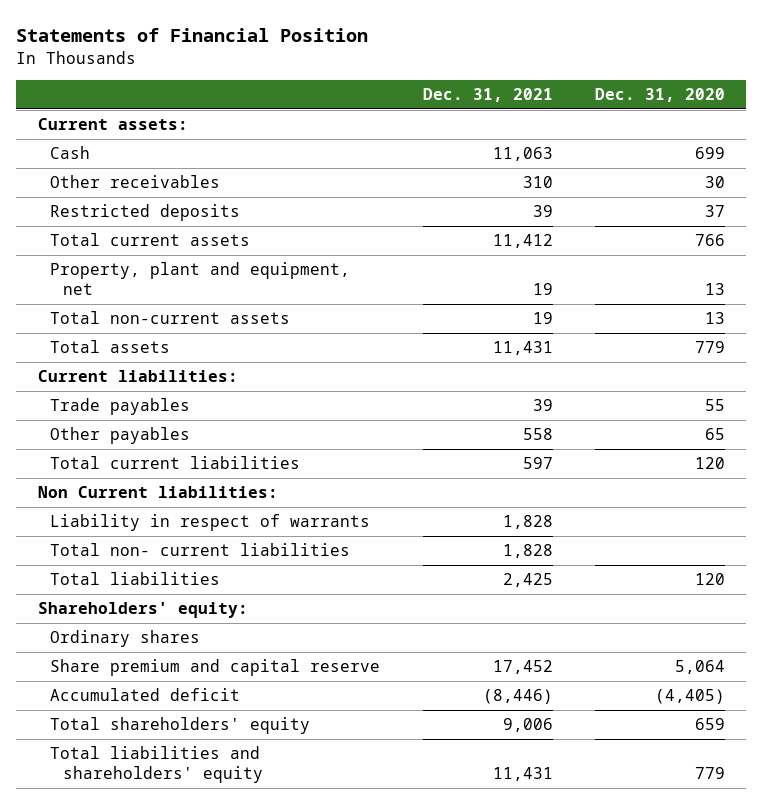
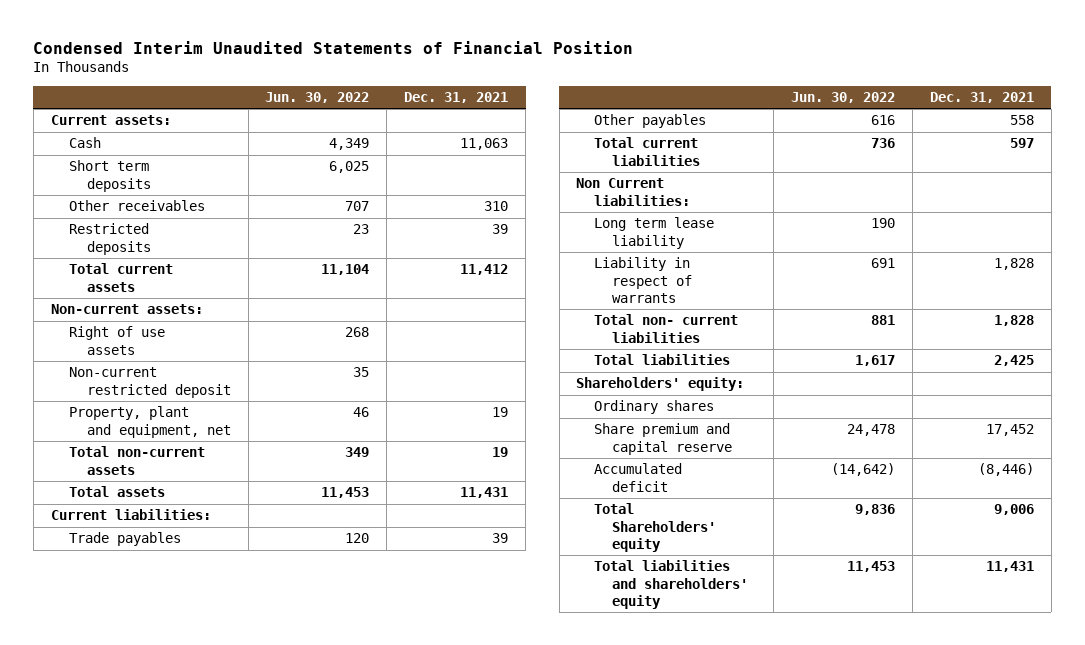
- Statements of Financial Position
+ Condensed Interim Unaudited Statements of Financial Position
- | Dec. 31, 2021 | Dec. 31, 2020
+ | Jun. 30, 2022 | Dec. 31, 2021
+ Short term deposits | 6,025 |
+ Non-current assets:
+ Right of use assets | 268 |
+ Non-current restricted deposit | 35 |
+ Long term lease liability | 190 |
- Total shareholders' equity | 9,006 | 659
+ Total Shareholders' equity | 9,836 | 9,006

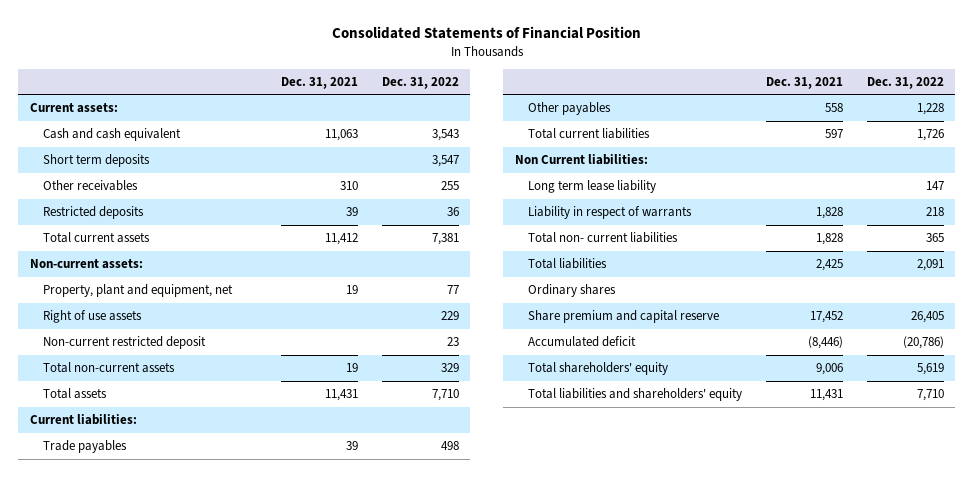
- Condensed Interim Unaudited Statements of Financial Position
+ Consolidated Statements of Financial Position
- | Jun. 30, 2022 | Dec. 31, 2021
+ | Dec. 31, 2021 | Dec. 31, 2022
- Cash | 4,349 | 11,063
+ Cash and cash equivalent | 11,063 | 3,543
moved up: Property, plant and equipment, net | 19 | 77
- Shareholders' equity:
- Total Shareholders' equity | 9,836 | 9,006
+ Total shareholders' equity | 9,006 | 5,619

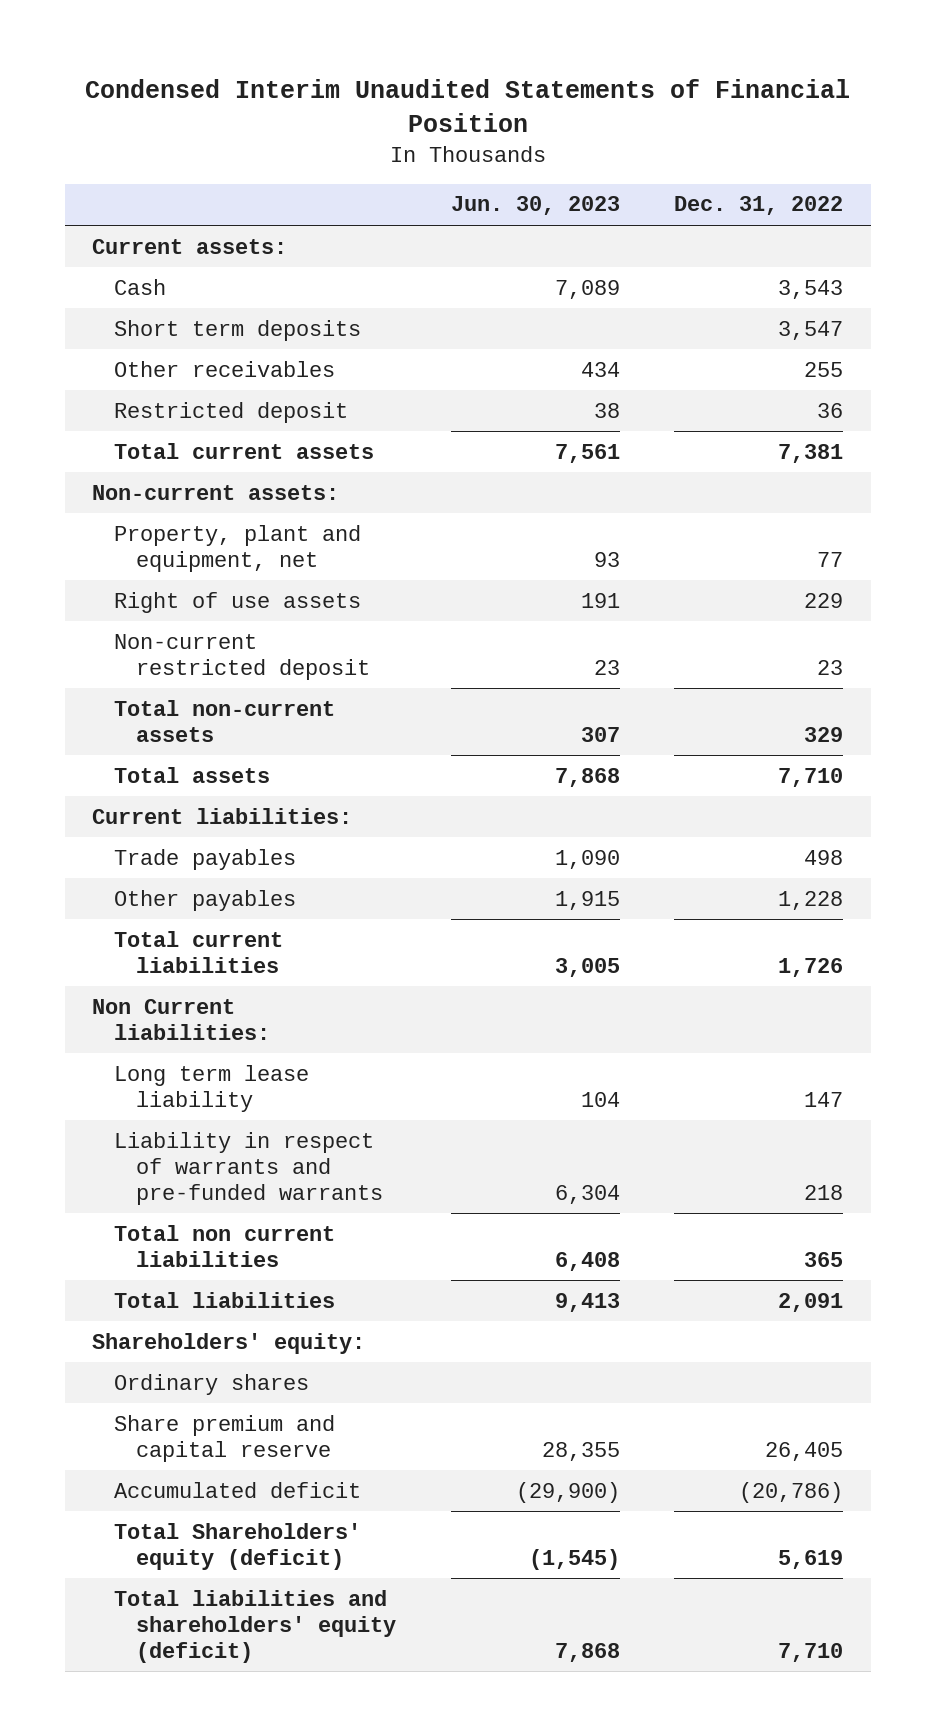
- Consolidated Statements of Financial Position
+ Condensed Interim Unaudited Statements of Financial Position
- | Dec. 31, 2021 | Dec. 31, 2022
+ | Jun. 30, 2023 | Dec. 31, 2022
- Cash and cash equivalent | 11,063 | 3,543
+ Cash | 7,089 | 3,543
- Restricted deposits | 39 | 36
+ Restricted deposit | 38 | 36
- Liability in respect of warrants | 1,828 | 218
- Total non- current liabilities | 1,828 | 365
+ Liability in respect of warrants and pre-funded warrants | 6,304 | 218
+ Total non current liabilities | 6,408 | 365
+ Shareholders' equity:
- Total shareholders' equity | 9,006 | 5,619
- Total liabilities and shareholders' equity | 11,431 | 7,710
+ Total Shareholders' equity (deficit) | (1,545) | 5,619
+ Total liabilities and shareholders' equity (deficit) | 7,868 | 7,710

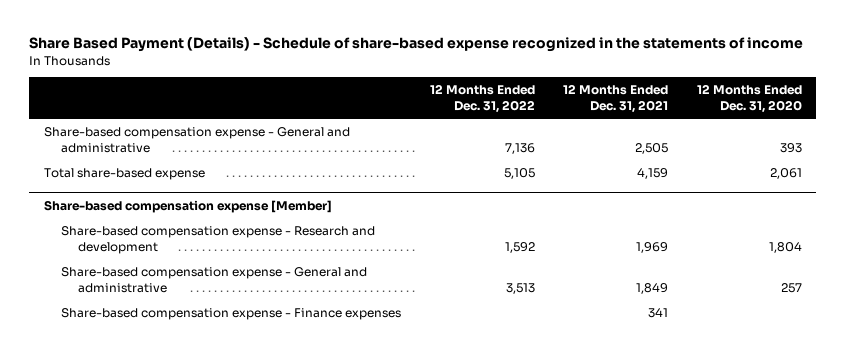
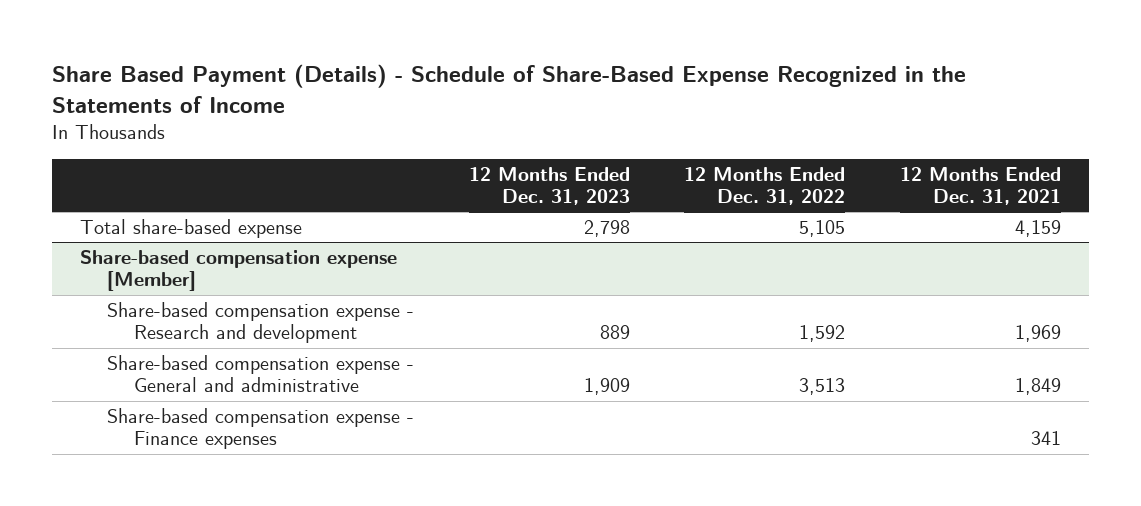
- Share Based Payment (Details) - Schedule of share-based expense recognized in the statements of income
+ Share Based Payment (Details) - Schedule of Share-Based Expense Recognized in the Statements of Income
- | 12 Months Ended Dec. 31, 2022 | 12 Months Ended Dec. 31, 2021 | 12 Months Ended Dec. 31, 2020
+ | 12 Months Ended Dec. 31, 2023 | 12 Months Ended Dec. 31, 2022 | 12 Months Ended Dec. 31, 2021
- Share-based compensation expense - General and administrative | 7,136 | 2,505 | 393

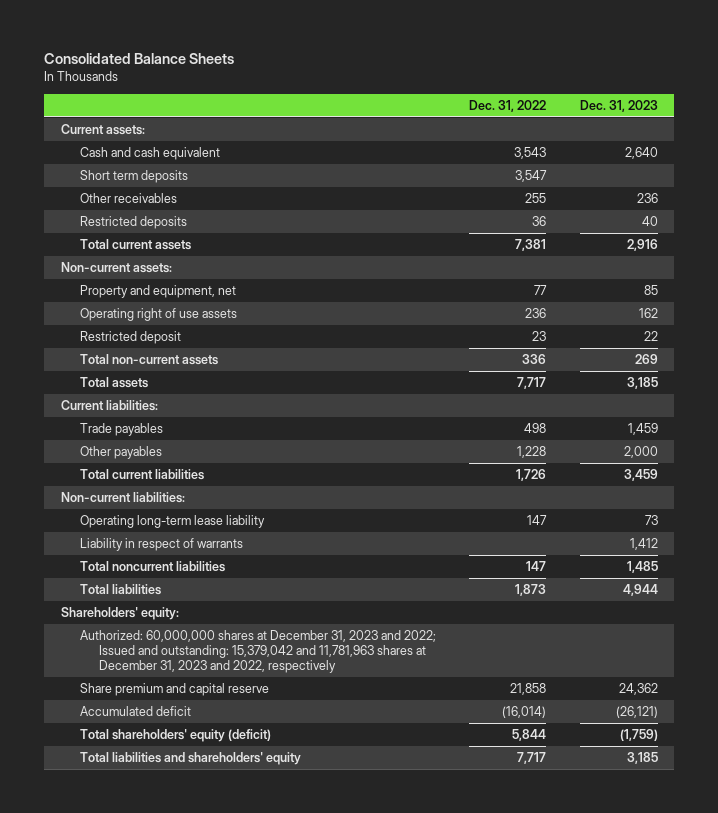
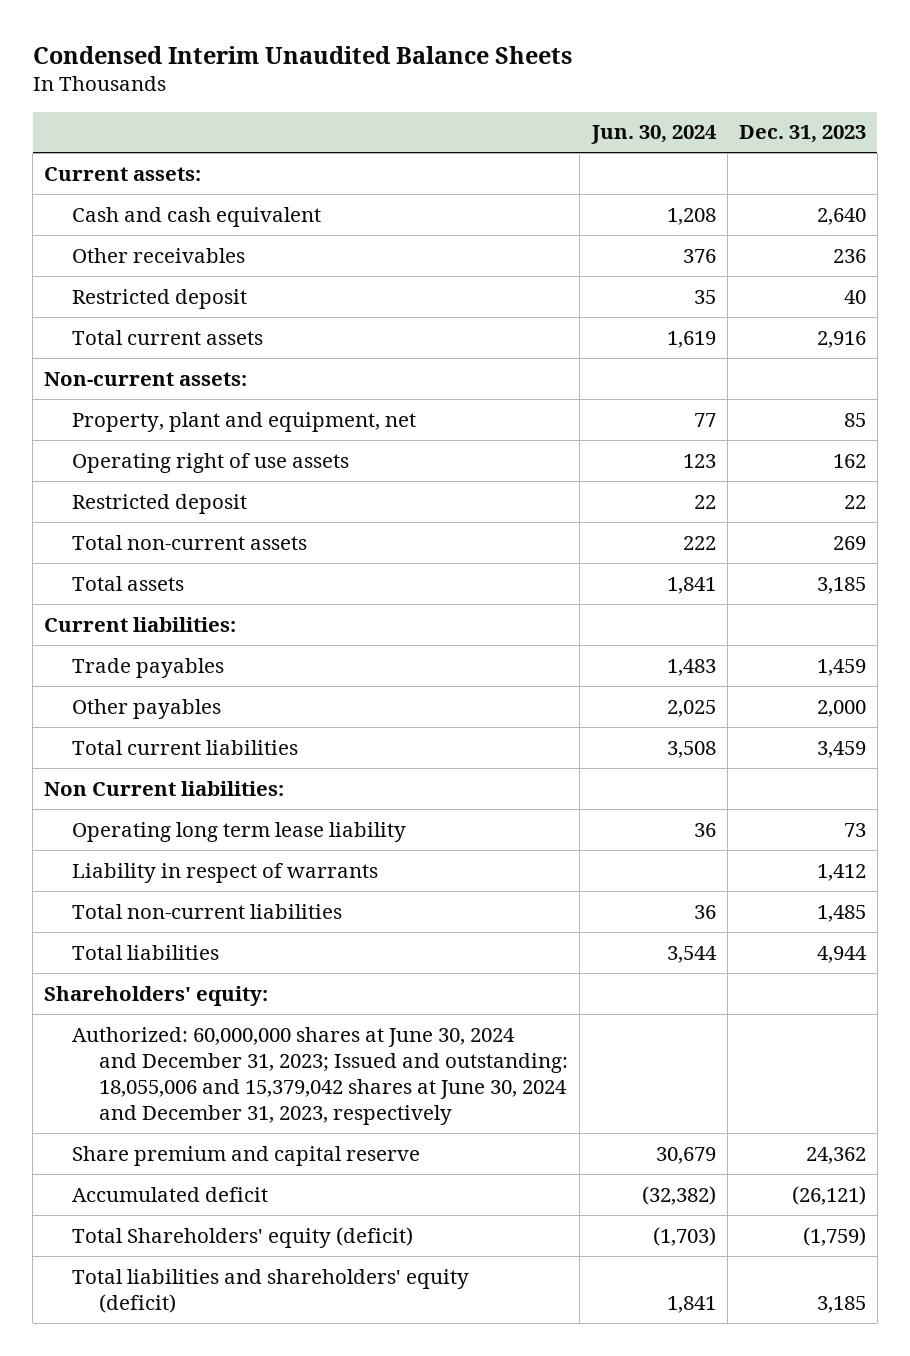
- Consolidated Balance Sheets
+ Condensed Interim Unaudited Balance Sheets
- | Dec. 31, 2022 | Dec. 31, 2023
+ | Jun. 30, 2024 | Dec. 31, 2023
- Short term deposits | 3,547 |
- Restricted deposits | 36 | 40
+ Restricted deposit | 35 | 40
- Property and equipment, net | 77 | 85
+ Property, plant and equipment, net | 77 | 85
- Non-current liabilities:
- Operating long-term lease liability | 147 | 73
+ Non Current liabilities:
+ Operating long term lease liability | 36 | 73
- Total noncurrent liabilities | 147 | 1,485
+ Total non-current liabilities | 36 | 1,485
- Authorized: 60,000,000 shares at December 31, 2023 and 2022; Issued and outstanding: 15,379,042 and 11,781,963 shares at December 31, 2023 and 2022, respectively
+ Authorized: 60,000,000 shares at June 30, 2024 and December 31, 2023; Issued and outstanding: 18,055,006 and 15,379,042 shares at June 30, 2024 and December 31, 2023, respectively
- Total shareholders' equity (deficit) | 5,844 | (1,759)
- Total liabilities and shareholders' equity | 7,717 | 3,185
+ Total Shareholders' equity (deficit) | (1,703) | (1,759)
+ Total liabilities and shareholders' equity (deficit) | 1,841 | 3,185

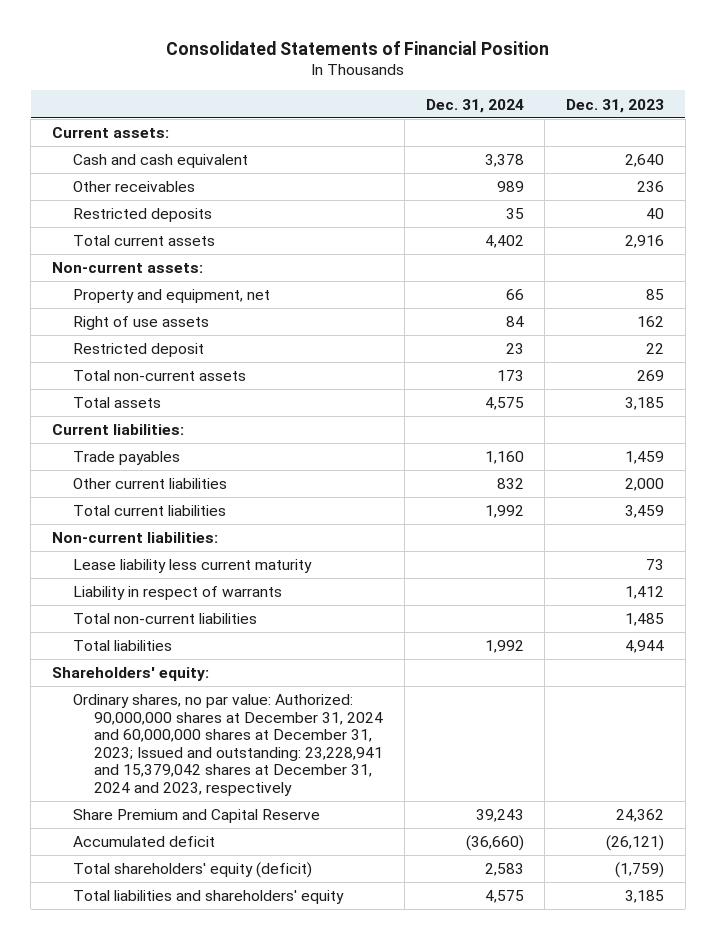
- Condensed Interim Unaudited Balance Sheets
+ Consolidated Statements of Financial Position
- | Jun. 30, 2024 | Dec. 31, 2023
+ | Dec. 31, 2024 | Dec. 31, 2023
- Restricted deposit | 35 | 40
+ Restricted deposits | 35 | 40
- Property, plant and equipment, net | 77 | 85
- Operating right of use assets | 123 | 162
+ Property and equipment, net | 66 | 85
+ Right of use assets | 84 | 162
- Other payables | 2,025 | 2,000
+ Other current liabilities | 832 | 2,000
- Non Current liabilities:
- Operating long term lease liability | 36 | 73
+ Non-current liabilities:
+ Lease liability less current maturity | | 73
- Authorized: 60,000,000 shares at June 30, 2024 and December 31, 2023; Issued and outstanding: 18,055,006 and 15,379,042 shares at June 30, 2024 and December 31, 2023, respectively
- Share premium and capital reserve | 30,679 | 24,362
+ Ordinary shares, no par value: Authorized: 90,000,000 shares at December 31, 2024 and 60,000,000 shares at December 31, 2023; Issued and outstanding: 23,228,941 and 15,379,042 shares at December 31, 2024 and 2023, respectively
+ Share Premium and Capital Reserve | 39,243 | 24,362
- Total Shareholders' equity (deficit) | (1,703) | (1,759)
- Total liabilities and shareholders' equity (deficit) | 1,841 | 3,185
+ Total shareholders' equity (deficit) | 2,583 | (1,759)
+ Total liabilities and shareholders' equity | 4,575 | 3,185

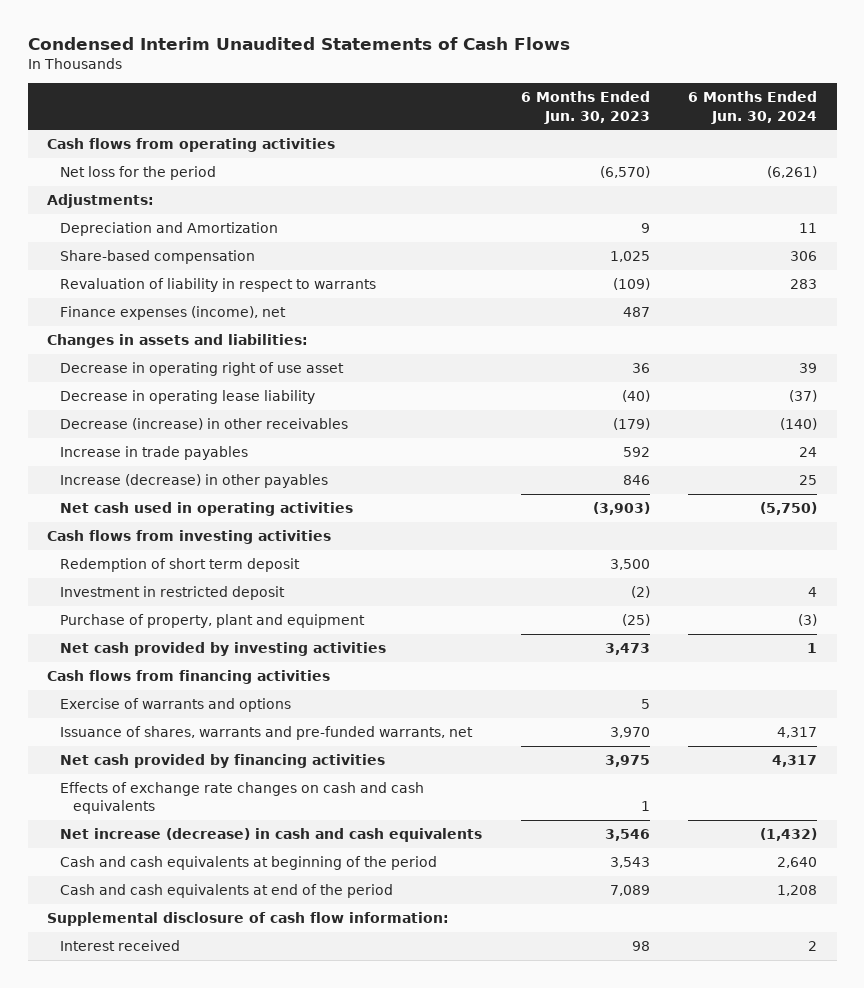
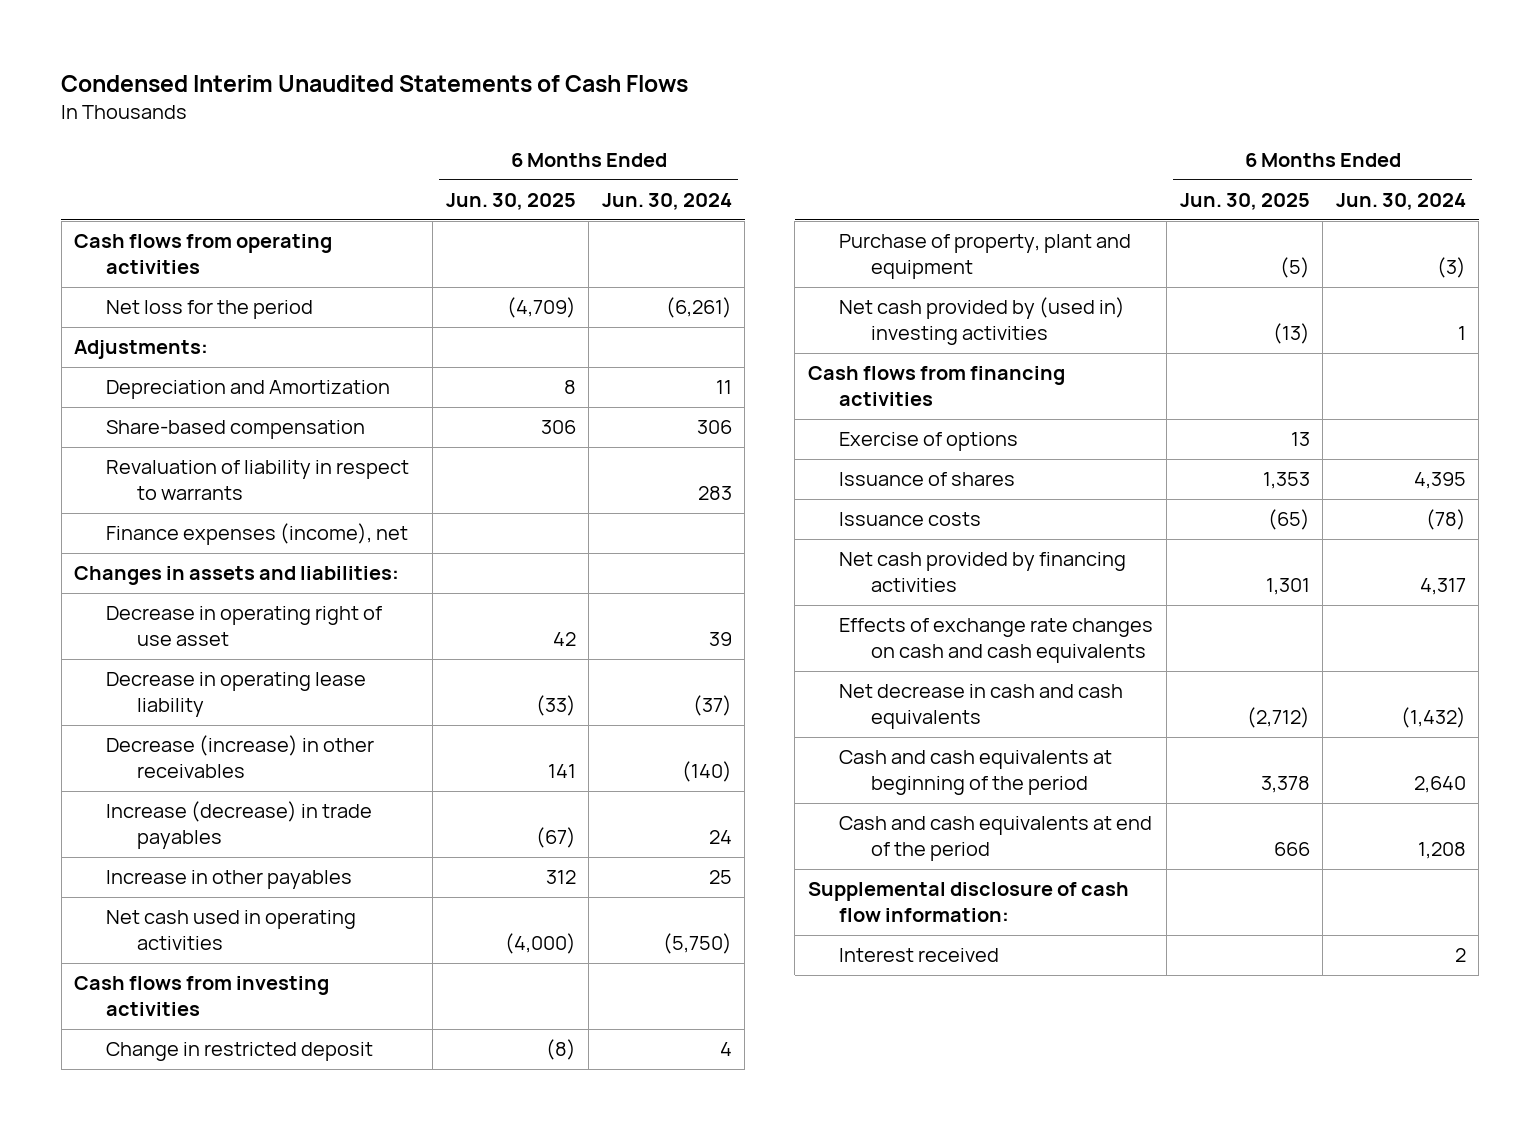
- | 6 Months Ended Jun. 30, 2023 | 6 Months Ended Jun. 30, 2024
+ | 6 Months Ended Jun. 30, 2025 | 6 Months Ended Jun. 30, 2024
- Increase in trade payables | 592 | 24
- Increase (decrease) in other payables | 846 | 25
+ Increase (decrease) in trade payables | (67) | 24
+ Increase in other payables | 312 | 25
- Redemption of short term deposit | 3,500 |
- Investment in restricted deposit | (2) | 4
+ Change in restricted deposit | (8) | 4
- Net cash provided by investing activities | 3,473 | 1
+ Net cash provided by (used in) investing activities | (13) | 1
- Exercise of warrants and options | 5 |
- Issuance of shares, warrants and pre-funded warrants, net | 3,970 | 4,317
+ Exercise of options | 13 |
+ Issuance of shares | 1,353 | 4,395
+ Issuance costs | (65) | (78)
- Net increase (decrease) in cash and cash equivalents | 3,546 | (1,432)
+ Net decrease in cash and cash equivalents | (2,712) | (1,432)

